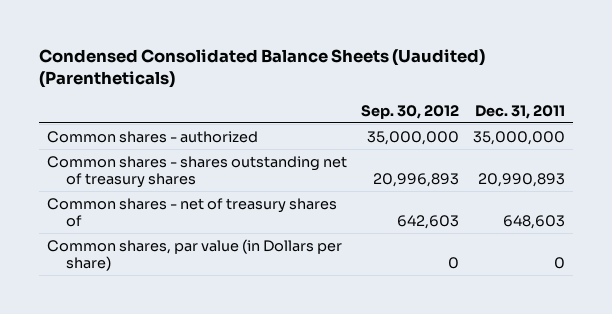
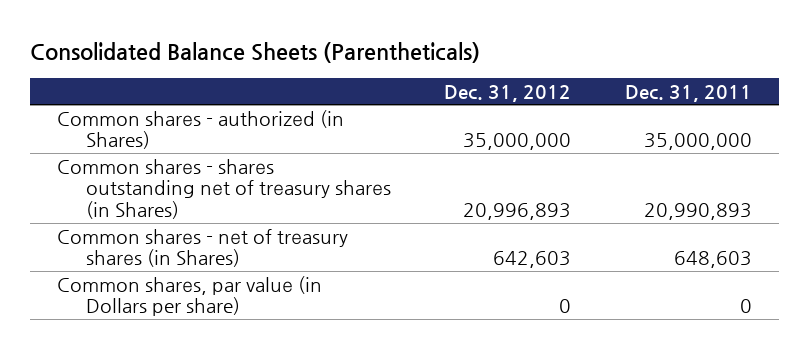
- Condensed Consolidated Balance Sheets (Uaudited) (Parentheticals)
+ Consolidated Balance Sheets (Parentheticals)
- | Sep. 30, 2012 | Dec. 31, 2011
+ | Dec. 31, 2012 | Dec. 31, 2011
- Common shares - authorized | 35,000,000 | 35,000,000
- Common shares - shares outstanding net of treasury shares | 20,996,893 | 20,990,893
- Common shares - net of treasury shares of | 642,603 | 648,603
- Common shares, par value (in Dollars per share) | 0 | 0
+ Common sharеs - authorizеd (in Shares) | 35,000,000 | 35,000,000
+ Common sharеs - sharеs outstanding nеt of trеasury sharеs (in Shares) | 20,996,893 | 20,990,893
+ Common sharеs - nеt of trеasury sharеs (in Shares) | 642,603 | 648,603
+ Common sharеs, par valuе (in Dollars per share) | 0 | 0

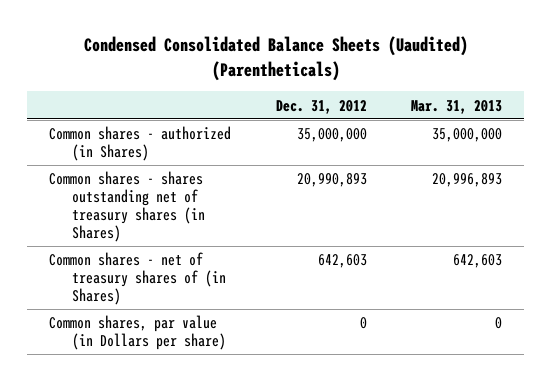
- Consolidated Balance Sheets (Parentheticals)
+ Condensed Consolidated Balance Sheets (Uaudited) (Parentheticals)
- | Dec. 31, 2012 | Dec. 31, 2011
+ | Dec. 31, 2012 | Mar. 31, 2013
- Common sharеs - authorizеd (in Shares) | 35,000,000 | 35,000,000
- Common sharеs - sharеs outstanding nеt of trеasury sharеs (in Shares) | 20,996,893 | 20,990,893
- Common sharеs - nеt of trеasury sharеs (in Shares) | 642,603 | 648,603
- Common sharеs, par valuе (in Dollars per share) | 0 | 0
+ Common shares - authorized (in Shares) | 35,000,000 | 35,000,000
+ Common shares - shares outstanding net of treasury shares (in Shares) | 20,990,893 | 20,996,893
+ Common shares - net of treasury shares of (in Shares) | 642,603 | 642,603
+ Common shares, par value (in Dollars per share) | 0 | 0

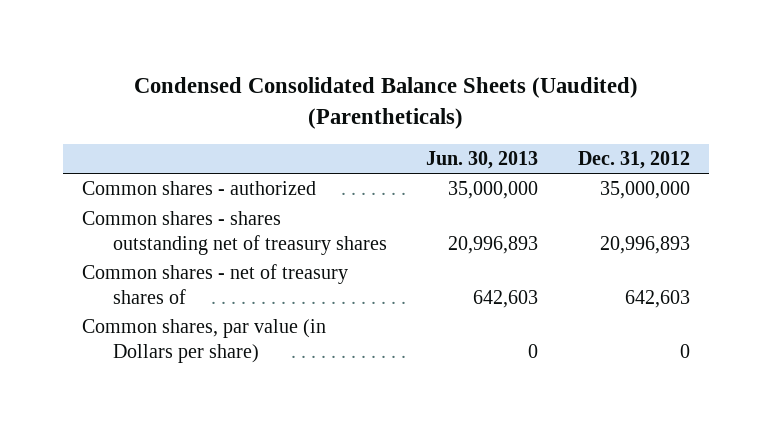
- | Dec. 31, 2012 | Mar. 31, 2013
+ | Jun. 30, 2013 | Dec. 31, 2012
- Common shares - authorized (in Shares) | 35,000,000 | 35,000,000
- Common shares - shares outstanding net of treasury shares (in Shares) | 20,990,893 | 20,996,893
- Common shares - net of treasury shares of (in Shares) | 642,603 | 642,603
+ Common shares - authorized | 35,000,000 | 35,000,000
+ Common shares - shares outstanding net of treasury shares | 20,996,893 | 20,996,893
+ Common shares - net of treasury shares of | 642,603 | 642,603

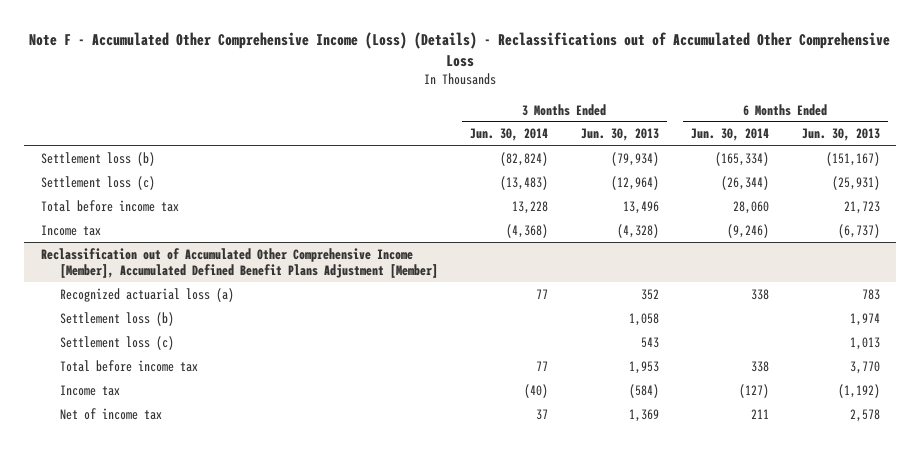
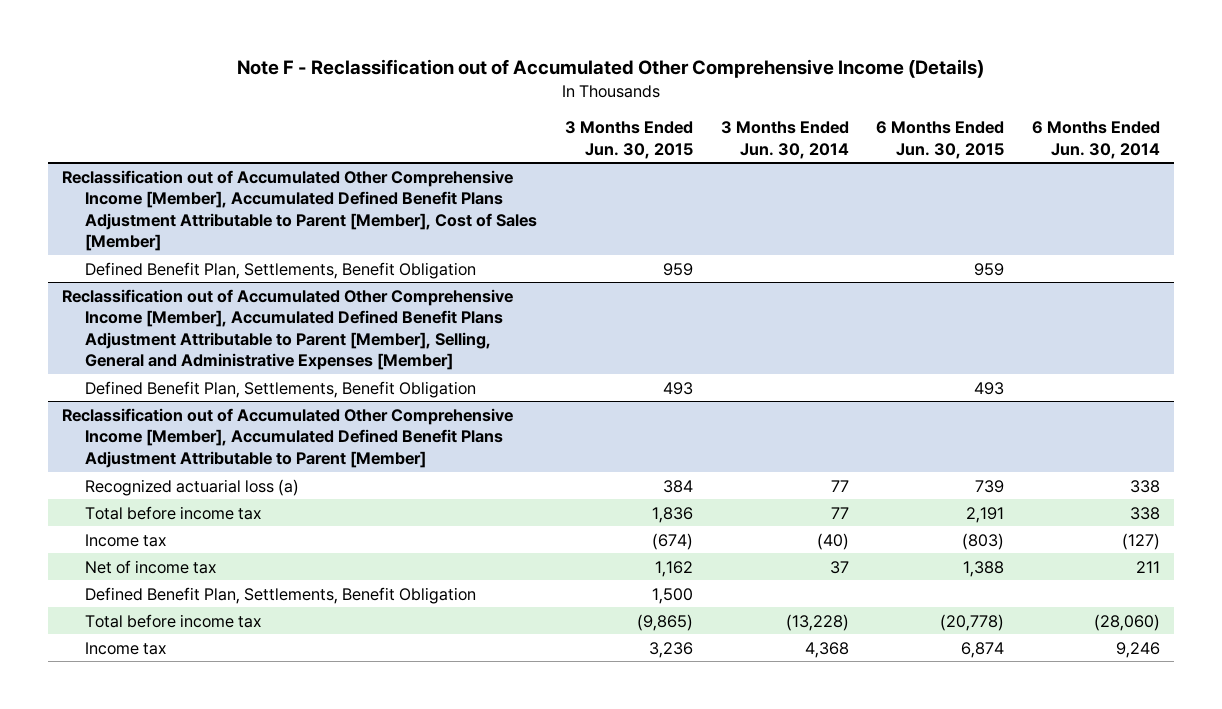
- Note F - Accumulated Other Comprehensive Income (Loss) (Details) - Reclassifications out of Accumulated Other Comprehensive Loss
+ Note F - Reclassification out of Accumulated Other Comprehensive Income (Details)
- | 3 Months Ended Jun. 30, 2014 | 3 Months Ended Jun. 30, 2013 | 6 Months Ended Jun. 30, 2014 | 6 Months Ended Jun. 30, 2013
+ | 3 Months Ended Jun. 30, 2015 | 3 Months Ended Jun. 30, 2014 | 6 Months Ended Jun. 30, 2015 | 6 Months Ended Jun. 30, 2014
- Settlement loss (b) | (82,824) | (79,934) | (165,334) | (151,167)
- Settlement loss (c) | (13,483) | (12,964) | (26,344) | (25,931)
- Total before income tax | 13,228 | 13,496 | 28,060 | 21,723
- Income tax | (4,368) | (4,328) | (9,246) | (6,737)
- Reclassification out of Accumulated Other Comprehensive Income [Member], Accumulated Defined Benefit Plans Adjustment [Member]
+ Reclassification out of Accumulated Other Comprehensive Income [Member], Accumulated Defined Benefit Plans Adjustment Attributable to Parent [Member], Cost of Sales [Member]
+ Defined Benefit Plan, Settlements, Benefit Obligation | 959 | | 959 |
+ Reclassification out of Accumulated Other Comprehensive Income [Member], Accumulated Defined Benefit Plans Adjustment Attributable to Parent [Member], Selling, General and Administrative Expenses [Member]
+ Defined Benefit Plan, Settlements, Benefit Obligation | 493 | | 493 |
+ Reclassification out of Accumulated Other Comprehensive Income [Member], Accumulated Defined Benefit Plans Adjustment Attributable to Parent [Member]
- Settlement loss (b) | | 1,058 | | 1,974
- Settlement loss (c) | | 543 | | 1,013
+ Defined Benefit Plan, Settlements, Benefit Obligation | 1,500 | | |
+ Total before income tax | (9,865) | (13,228) | (20,778) | (28,060)
+ Income tax | 3,236 | 4,368 | 6,874 | 9,246

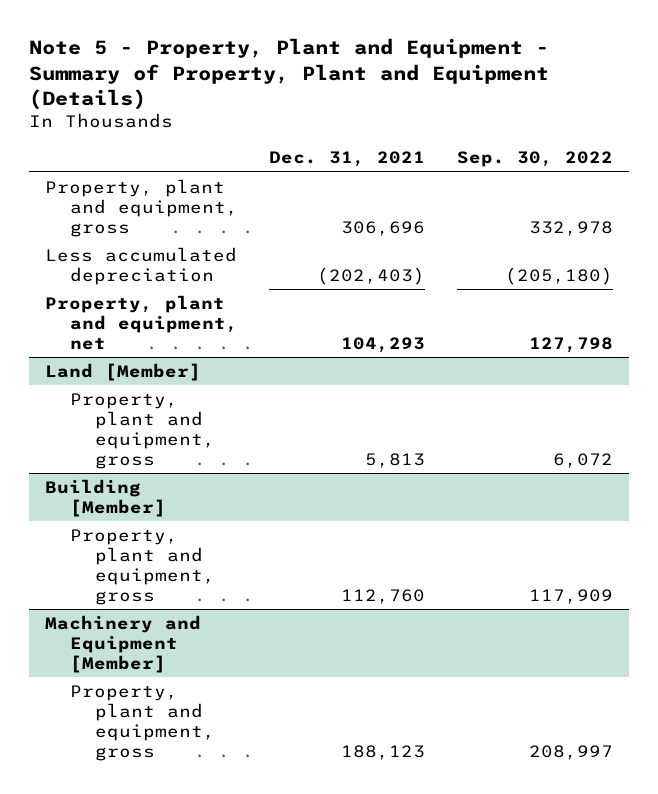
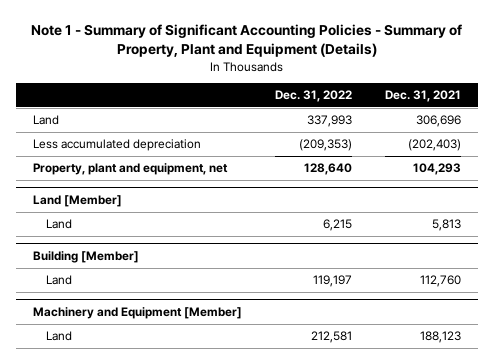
- Note 5 - Property, Plant and Equipment - Summary of Property, Plant and Equipment (Details)
+ Note 1 - Summary of Significant Accounting Policies - Summary of Property, Plant and Equipment (Details)
- | Dec. 31, 2021 | Sep. 30, 2022
+ | Dec. 31, 2022 | Dec. 31, 2021
- Property, plant and equipment, gross | 306,696 | 332,978
+ Land | 337,993 | 306,696
@ Land [Member]
- Property, plant and equipment, gross | 5,813 | 6,072
+ Land | 6,215 | 5,813
@ Building [Member]
- Property, plant and equipment, gross | 112,760 | 117,909
+ Land | 119,197 | 112,760
@ Machinery and Equipment [Member]
- Property, plant and equipment, gross | 188,123 | 208,997
+ Land | 212,581 | 188,123

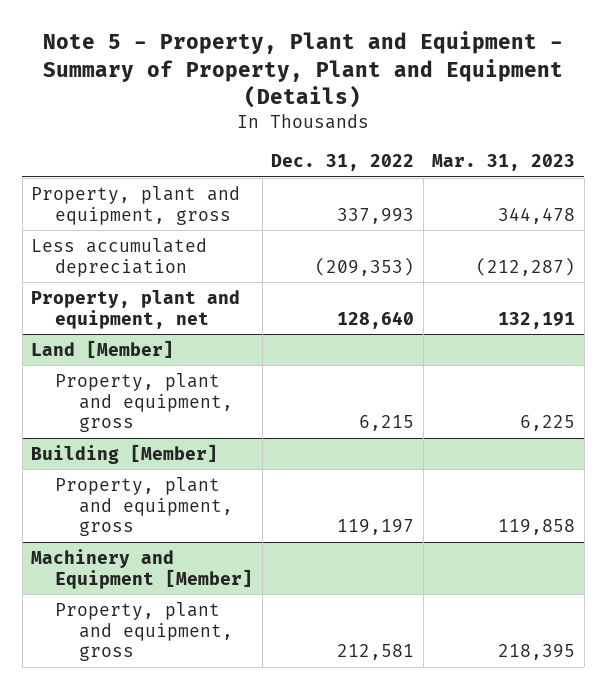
- Note 1 - Summary of Significant Accounting Policies - Summary of Property, Plant and Equipment (Details)
+ Note 5 - Property, Plant and Equipment - Summary of Property, Plant and Equipment (Details)
- | Dec. 31, 2022 | Dec. 31, 2021
+ | Dec. 31, 2022 | Mar. 31, 2023
- Land | 337,993 | 306,696
+ Property, plant and equipment, gross | 337,993 | 344,478
@ Land [Member]
- Land | 6,215 | 5,813
+ Property, plant and equipment, gross | 6,215 | 6,225
@ Building [Member]
- Land | 119,197 | 112,760
+ Property, plant and equipment, gross | 119,197 | 119,858
@ Machinery and Equipment [Member]
- Land | 212,581 | 188,123
+ Property, plant and equipment, gross | 212,581 | 218,395

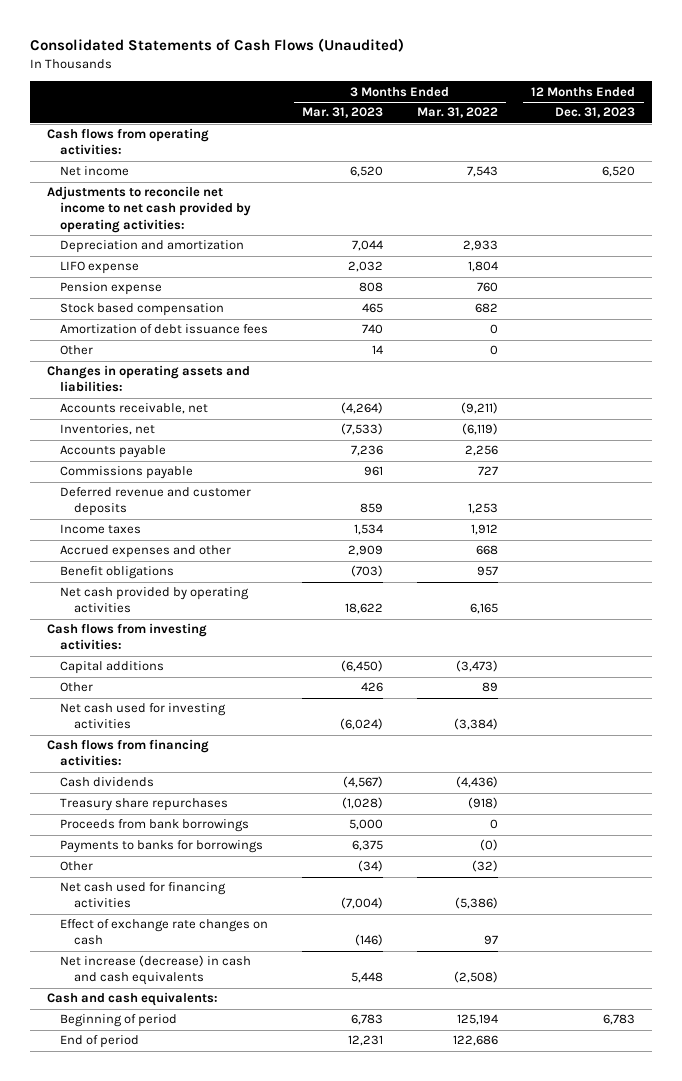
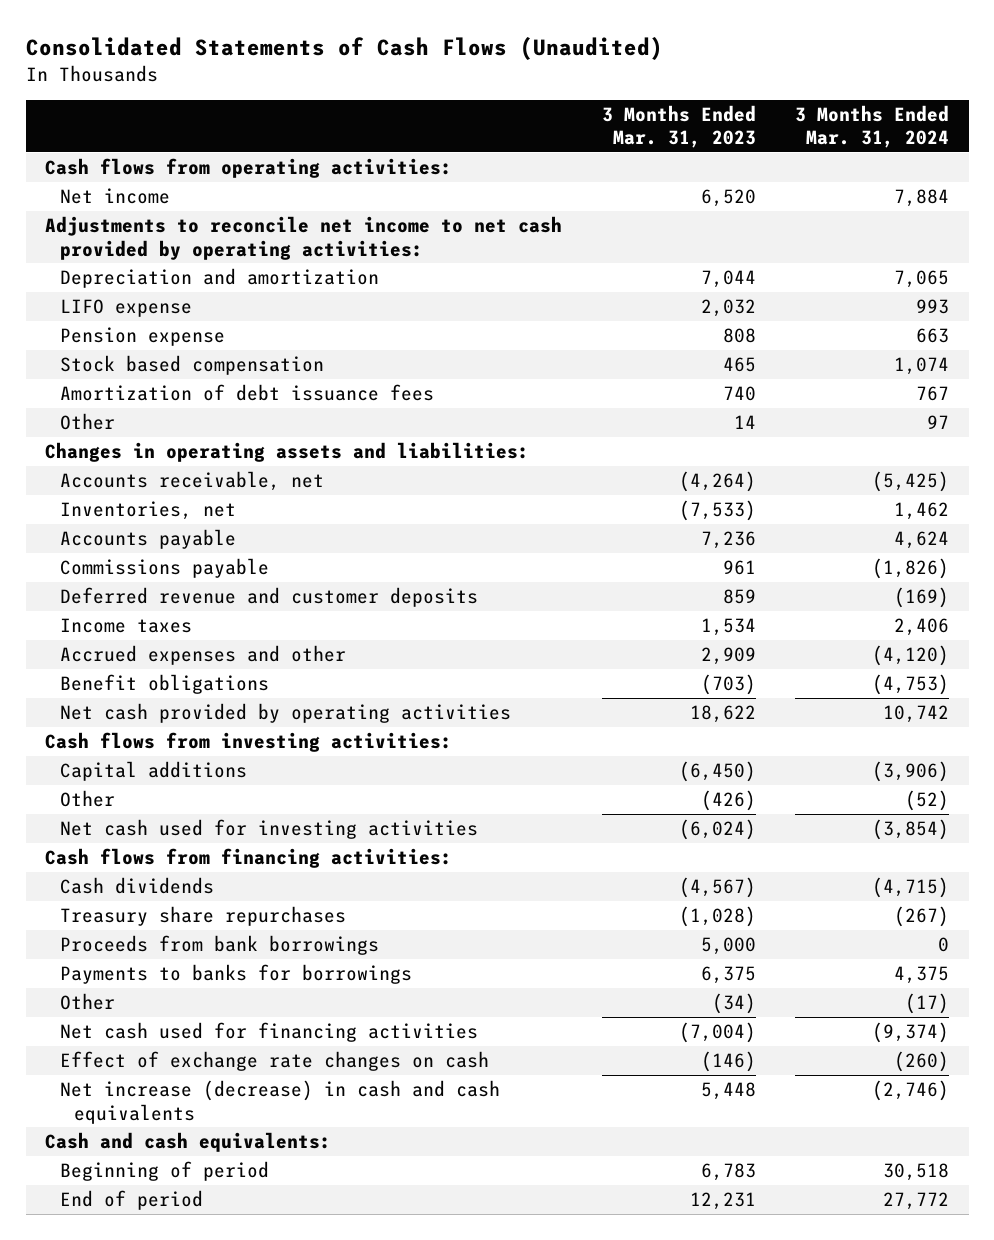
- | 3 Months Ended Mar. 31, 2023 | 3 Months Ended Mar. 31, 2022 | 12 Months Ended Dec. 31, 2023
+ | 3 Months Ended Mar. 31, 2023 | 3 Months Ended Mar. 31, 2024
- Other | 426 | 89 |
+ Other | (426) | (52)

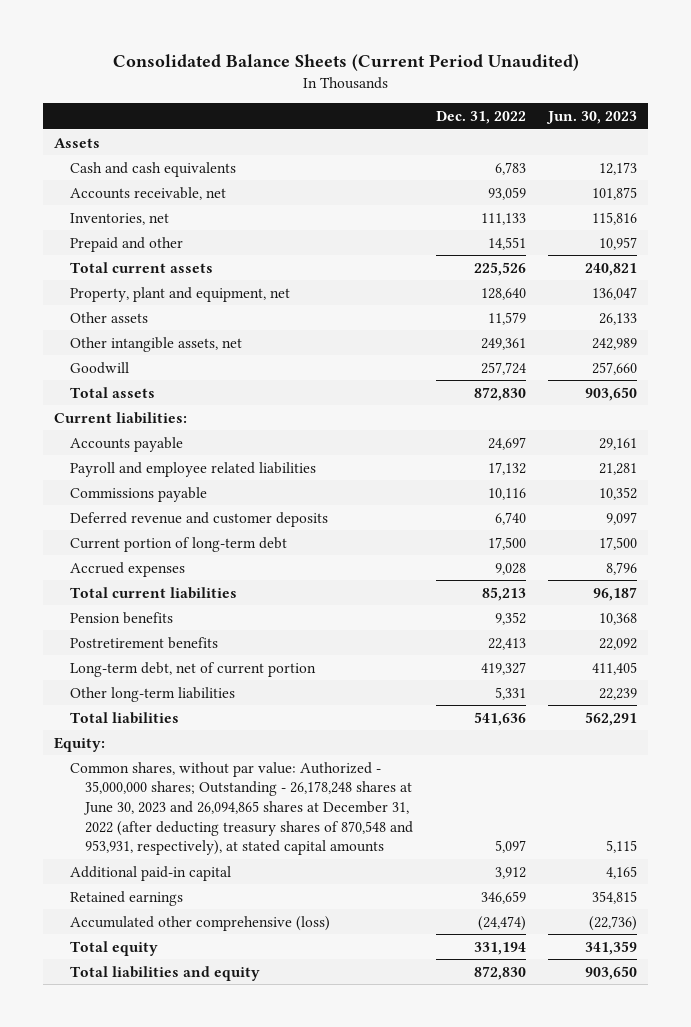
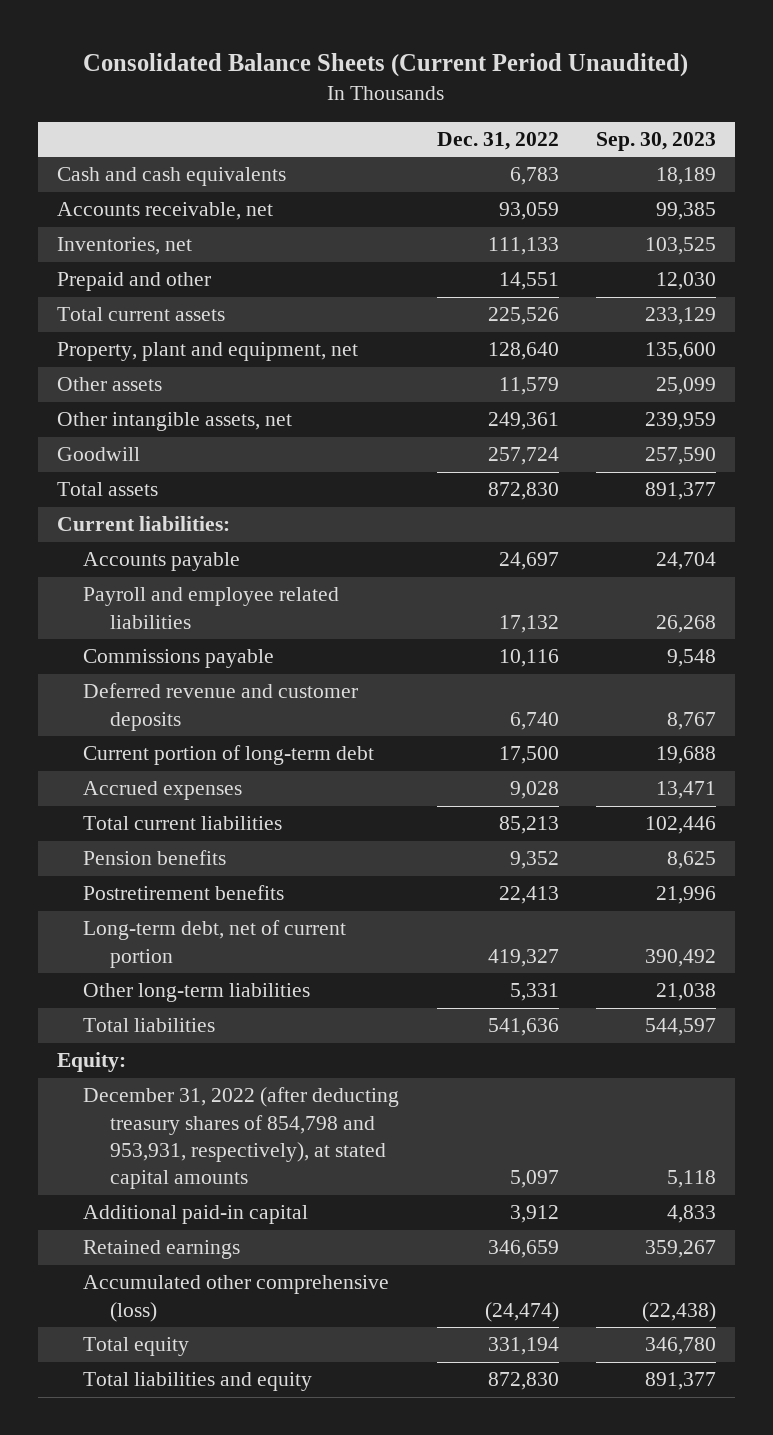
- | Dec. 31, 2022 | Jun. 30, 2023
+ | Dec. 31, 2022 | Sep. 30, 2023
- Assets
- Common shares, without par value: Authorized - 35,000,000 shares; Outstanding - 26,178,248 shares at June 30, 2023 and 26,094,865 shares at December 31, 2022 (after deducting treasury shares of 870,548 and 953,931, respectively), at stated capital amounts | 5,097 | 5,115
+ December 31, 2022 (after deducting treasury shares of 854,798 and 953,931, respectively), at stated capital amounts | 5,097 | 5,118

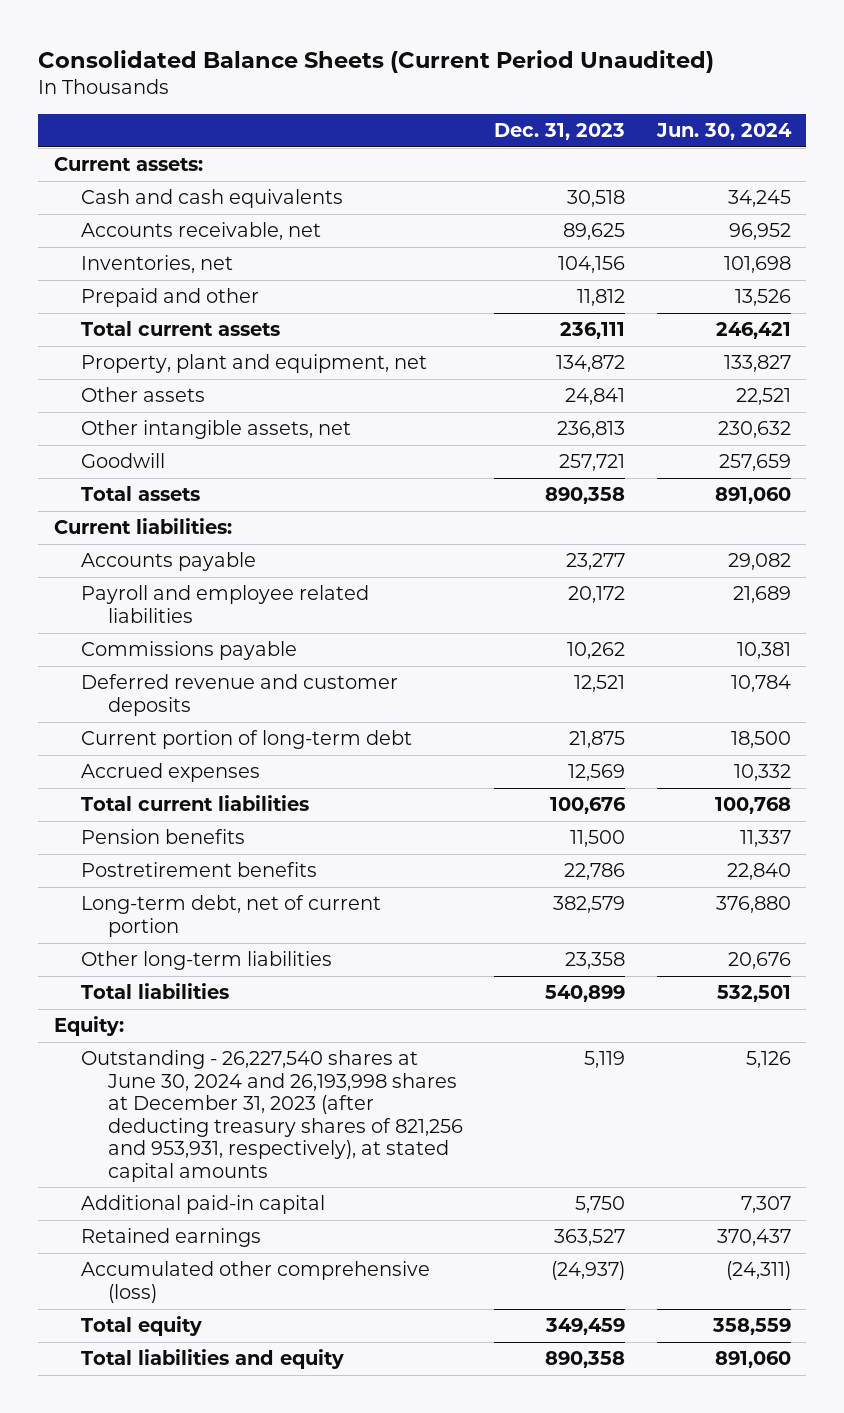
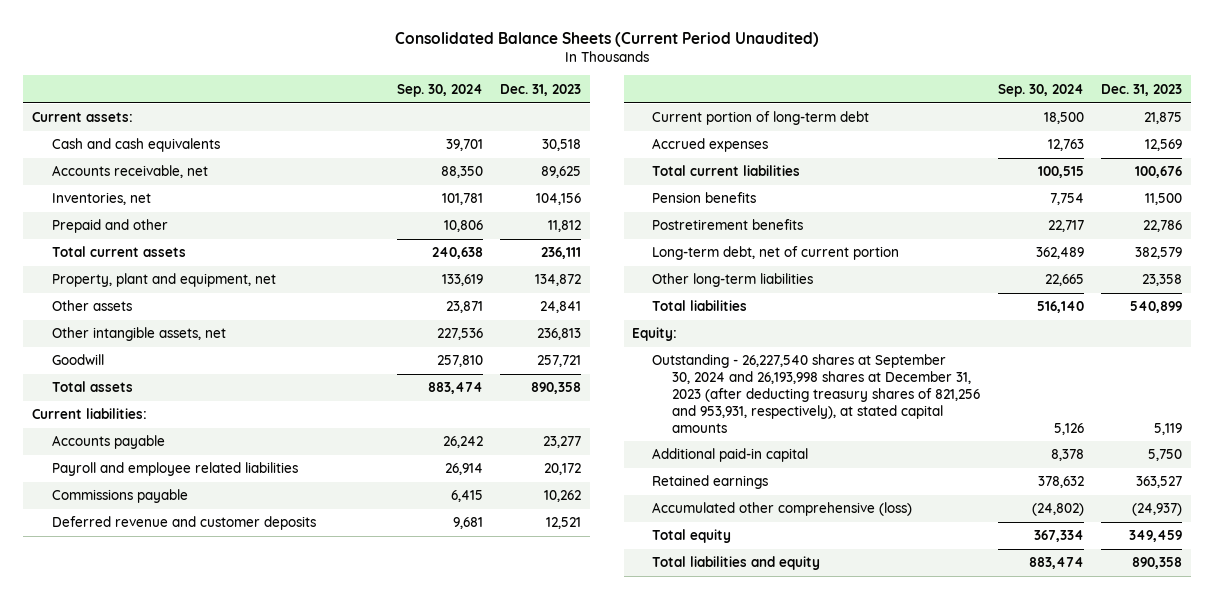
- | Dec. 31, 2023 | Jun. 30, 2024
+ | Sep. 30, 2024 | Dec. 31, 2023
- Outstanding - 26,227,540 shares at June 30, 2024 and 26,193,998 shares at December 31, 2023 (after deducting treasury shares of 821,256 and 953,931, respectively), at stated capital amounts | 5,119 | 5,126
+ Outstanding - 26,227,540 shares at September 30, 2024 and 26,193,998 shares at December 31, 2023 (after deducting treasury shares of 821,256 and 953,931, respectively), at stated capital amounts | 5,126 | 5,119

